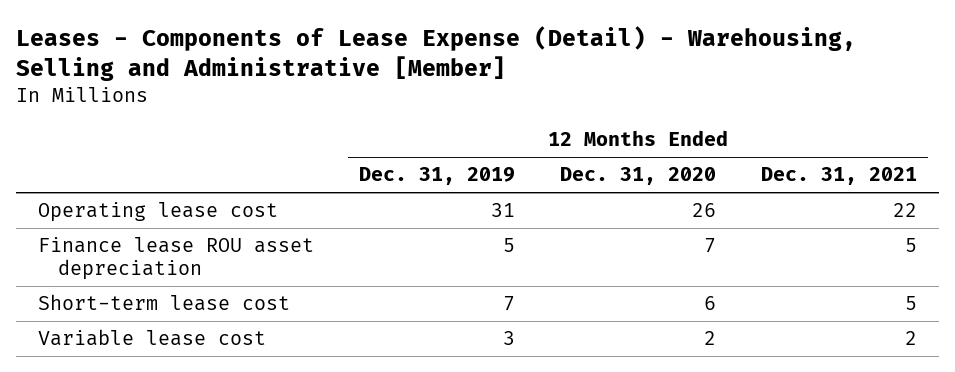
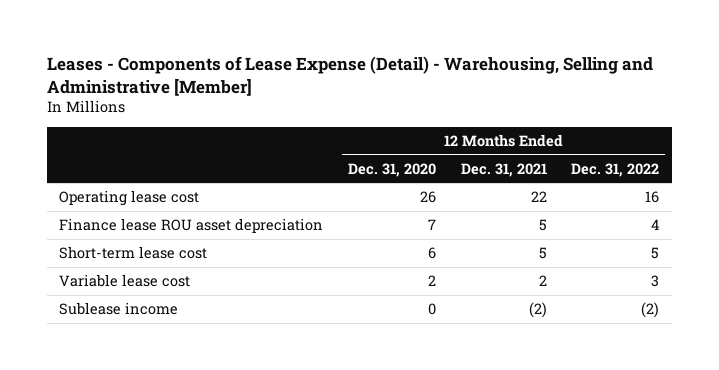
- | 12 Months Ended Dec. 31, 2019 | 12 Months Ended Dec. 31, 2020 | 12 Months Ended Dec. 31, 2021
+ | 12 Months Ended Dec. 31, 2020 | 12 Months Ended Dec. 31, 2021 | 12 Months Ended Dec. 31, 2022
+ Sublease income | 0 | (2) | (2)

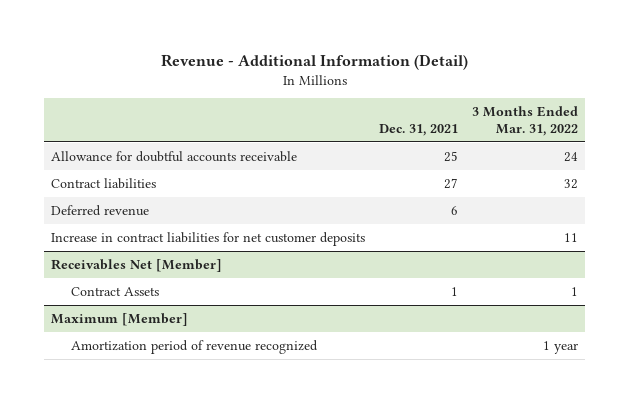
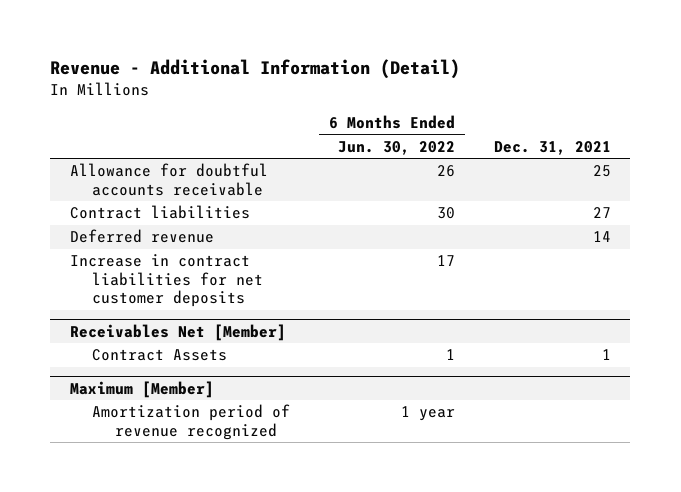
- | Dec. 31, 2021 | 3 Months Ended Mar. 31, 2022
+ | 6 Months Ended Jun. 30, 2022 | Dec. 31, 2021
- Deferred revenue | 6 |
+ Deferred revenue | | 14

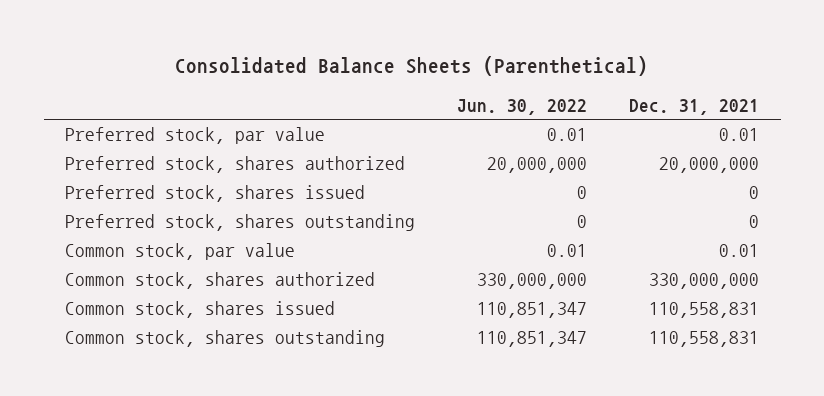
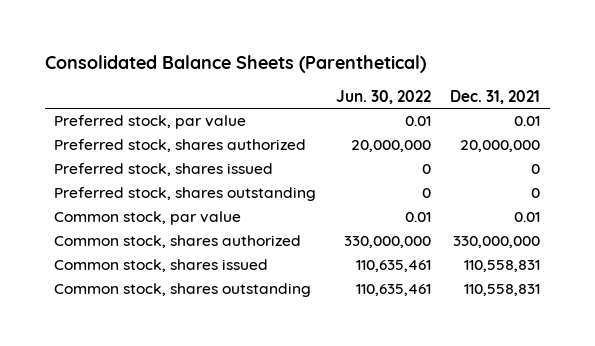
- Common stock, shares issued | 110,851,347 | 110,558,831
- Common stock, shares outstanding | 110,851,347 | 110,558,831
+ Common stock, shares issued | 110,635,461 | 110,558,831
+ Common stock, shares outstanding | 110,635,461 | 110,558,831

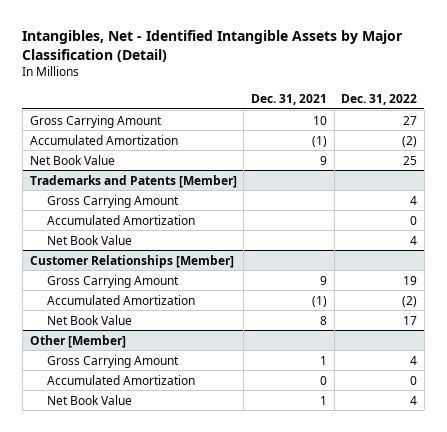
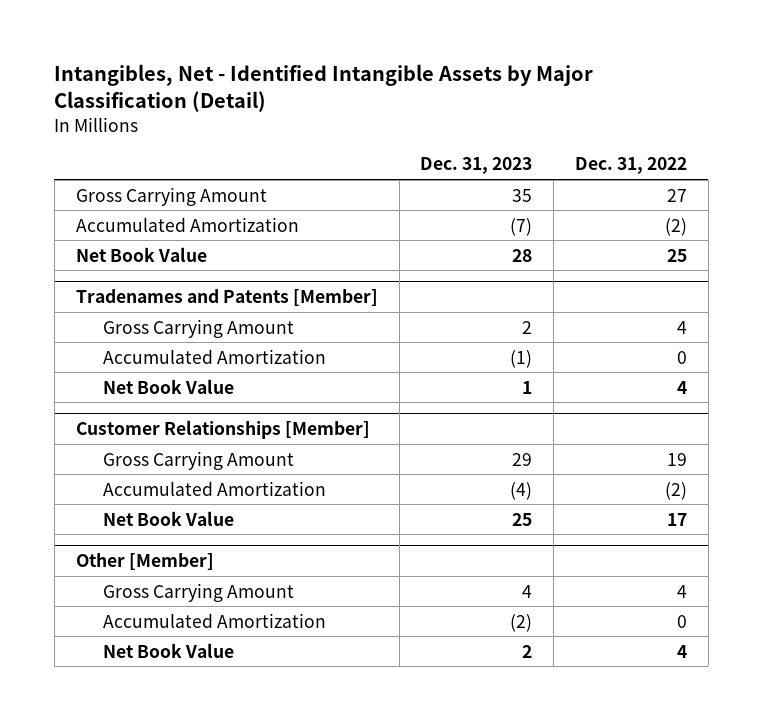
- | Dec. 31, 2021 | Dec. 31, 2022
+ | Dec. 31, 2023 | Dec. 31, 2022
- Trademarks and Patents [Member]
+ Tradenames and Patents [Member]

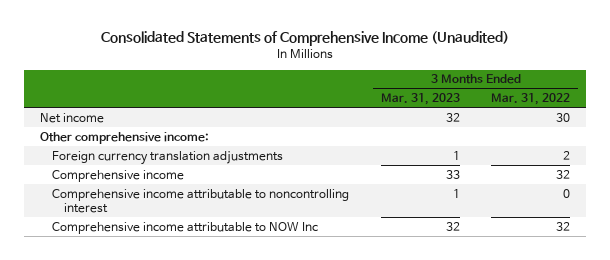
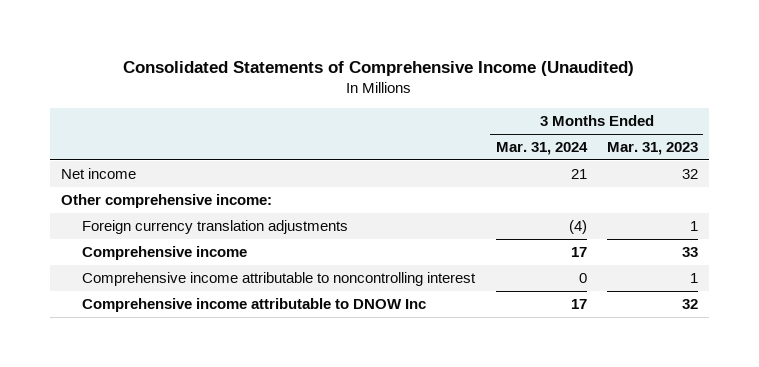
- | 3 Months Ended Mar. 31, 2023 | 3 Months Ended Mar. 31, 2022
+ | 3 Months Ended Mar. 31, 2024 | 3 Months Ended Mar. 31, 2023
- Comprehensive income attributable to NOW Inc | 32 | 32
+ Comprehensive income attributable to DNOW Inc | 17 | 32

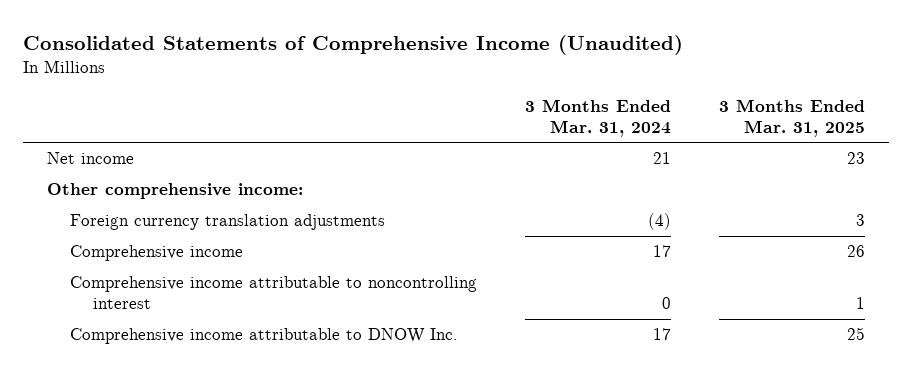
- | 3 Months Ended Mar. 31, 2024 | 3 Months Ended Mar. 31, 2023
+ | 3 Months Ended Mar. 31, 2024 | 3 Months Ended Mar. 31, 2025
- Comprehensive income attributable to DNOW Inc | 17 | 32
+ Comprehensive income attributable to DNOW Inc. | 17 | 25

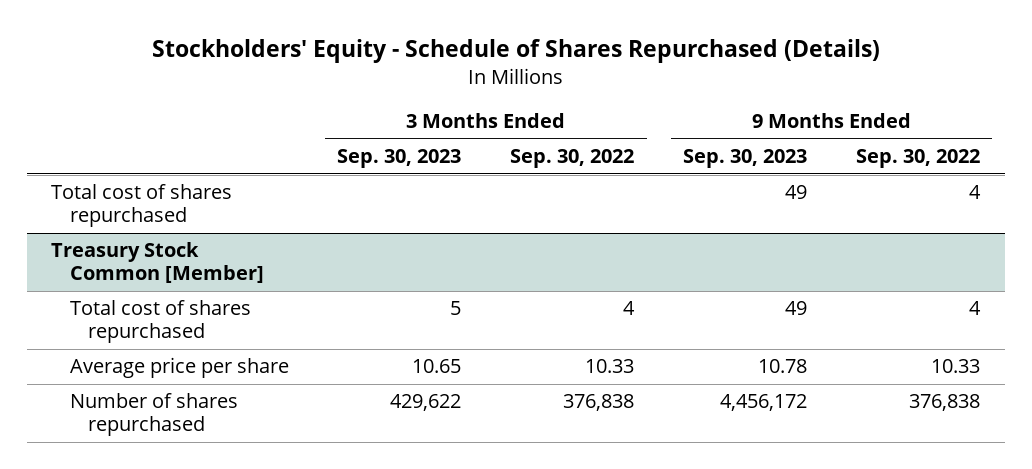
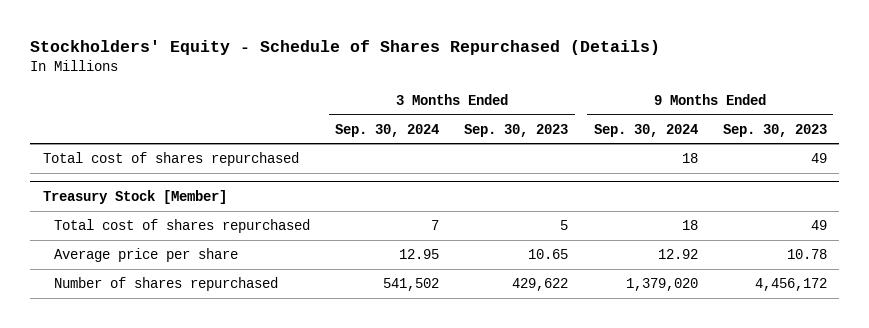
- | 3 Months Ended Sep. 30, 2023 | 3 Months Ended Sep. 30, 2022 | 9 Months Ended Sep. 30, 2023 | 9 Months Ended Sep. 30, 2022
+ | 3 Months Ended Sep. 30, 2024 | 3 Months Ended Sep. 30, 2023 | 9 Months Ended Sep. 30, 2024 | 9 Months Ended Sep. 30, 2023
- Treasury Stock Common [Member]
+ Treasury Stock [Member]

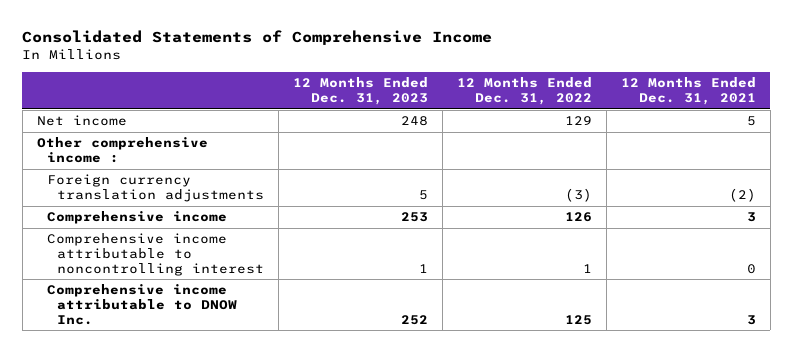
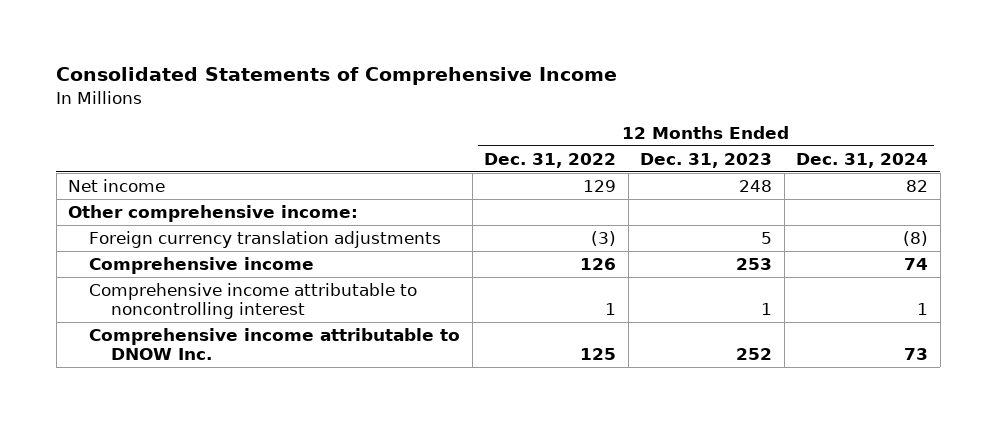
- | 12 Months Ended Dec. 31, 2023 | 12 Months Ended Dec. 31, 2022 | 12 Months Ended Dec. 31, 2021
+ | 12 Months Ended Dec. 31, 2022 | 12 Months Ended Dec. 31, 2023 | 12 Months Ended Dec. 31, 2024
- Other comprehensive income :
+ Other comprehensive income:

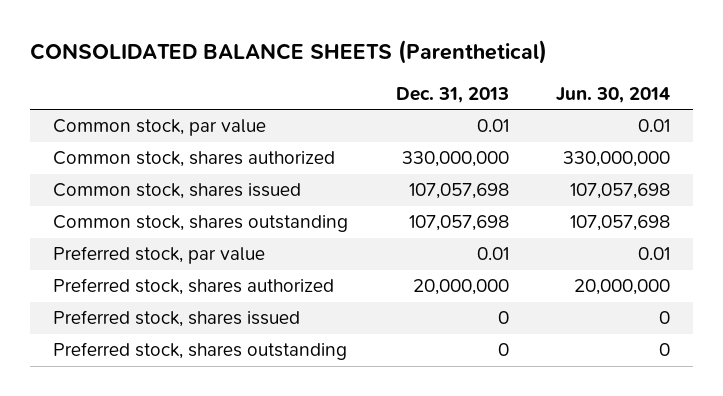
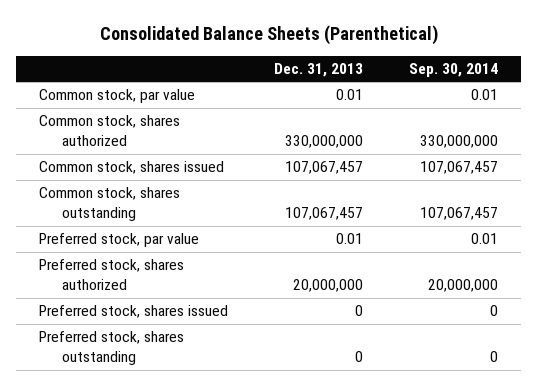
- CONSOLIDATED BALANCE SHEETS (Parenthetical)
+ Consolidated Balance Sheets (Parenthetical)
- | Dec. 31, 2013 | Jun. 30, 2014
+ | Dec. 31, 2013 | Sep. 30, 2014
- Common stock, shares issued | 107,057,698 | 107,057,698
- Common stock, shares outstanding | 107,057,698 | 107,057,698
+ Common stock, shares issued | 107,067,457 | 107,067,457
+ Common stock, shares outstanding | 107,067,457 | 107,067,457

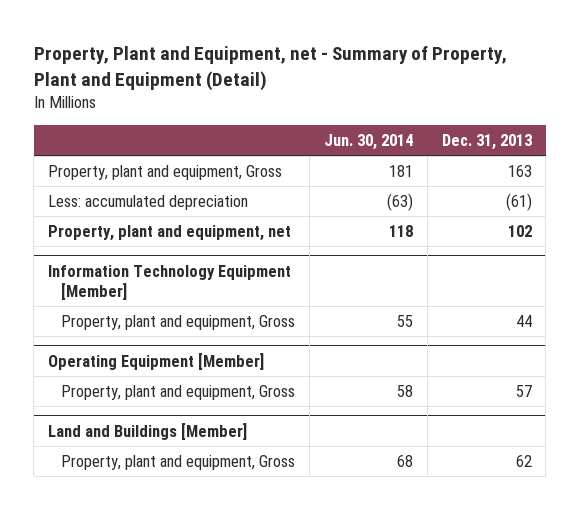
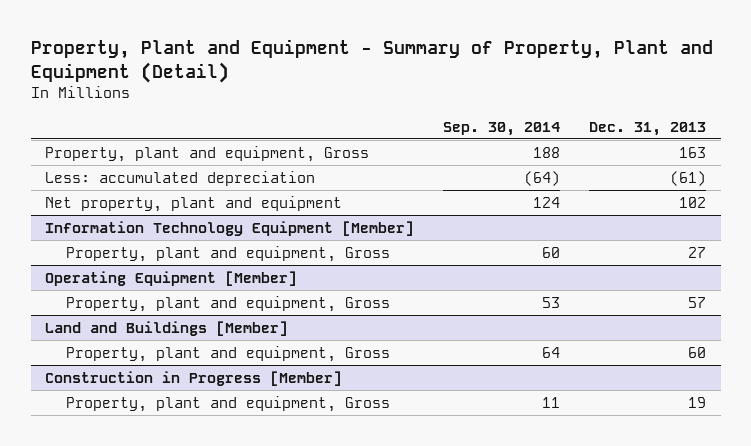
- Property, Plant and Equipment, net - Summary of Property, Plant and Equipment (Detail)
+ Property, Plant and Equipment - Summary of Property, Plant and Equipment (Detail)
- | Jun. 30, 2014 | Dec. 31, 2013
+ | Sep. 30, 2014 | Dec. 31, 2013
- Property, plant and equipment, net | 118 | 102
+ Net property, plant and equipment | 124 | 102
@ Information Technology Equipment [Member]
- Property, plant and equipment, Gross | 55 | 44
+ Property, plant and equipment, Gross | 60 | 27
@ Land and Buildings [Member]
- Property, plant and equipment, Gross | 68 | 62
+ Property, plant and equipment, Gross | 64 | 60
+ Construction in Progress [Member]
+ Property, plant and equipment, Gross | 11 | 19

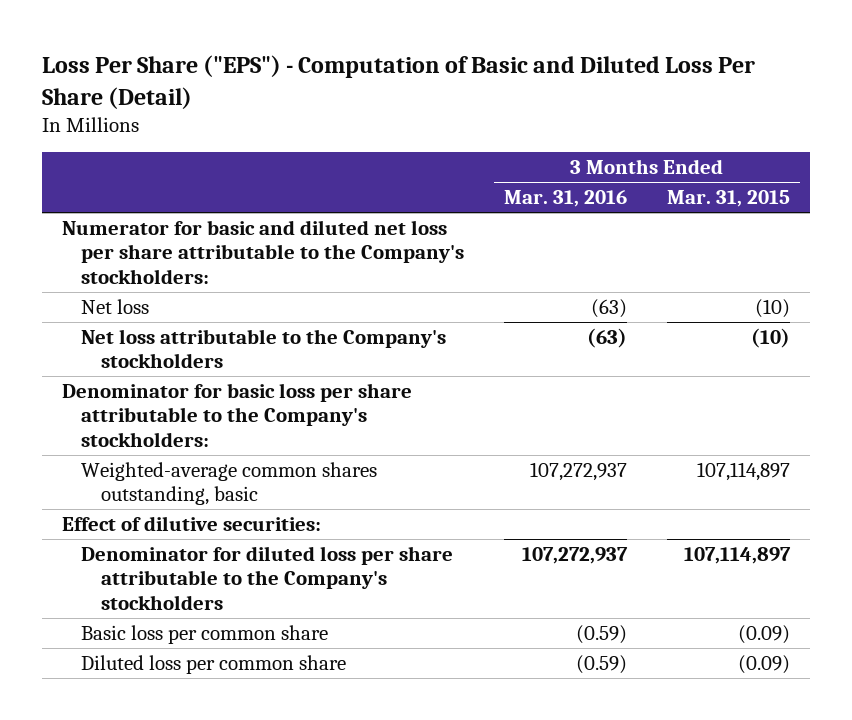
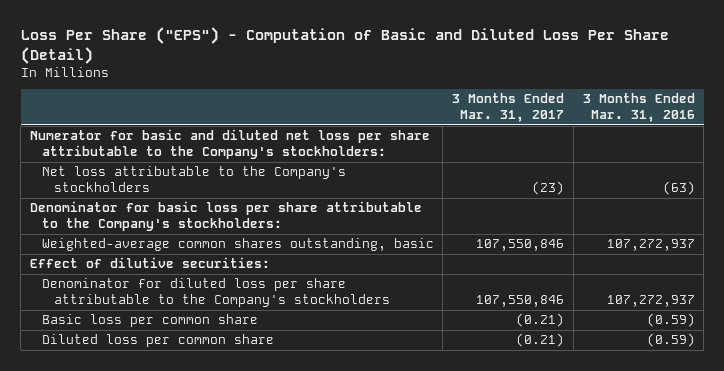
- | 3 Months Ended Mar. 31, 2016 | 3 Months Ended Mar. 31, 2015
+ | 3 Months Ended Mar. 31, 2017 | 3 Months Ended Mar. 31, 2016
- Net loss | (63) | (10)

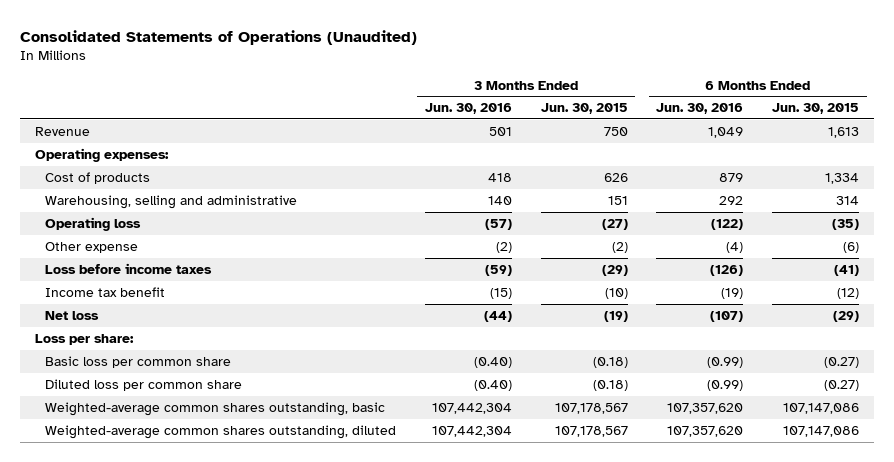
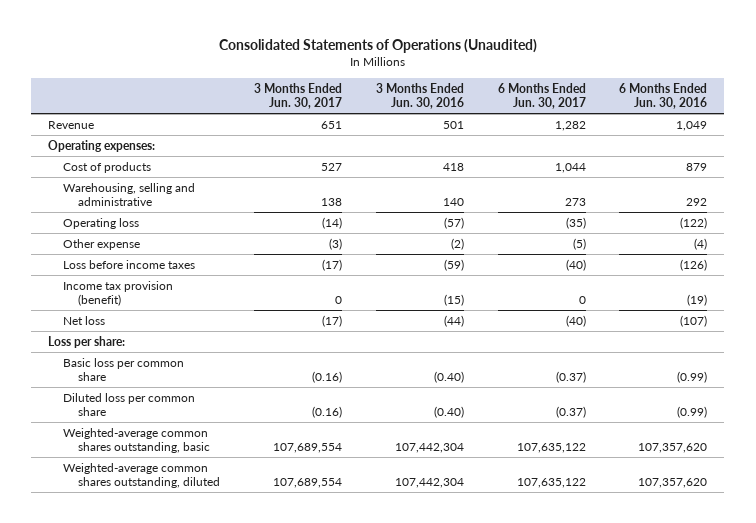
- | 3 Months Ended Jun. 30, 2016 | 3 Months Ended Jun. 30, 2015 | 6 Months Ended Jun. 30, 2016 | 6 Months Ended Jun. 30, 2015
+ | 3 Months Ended Jun. 30, 2017 | 3 Months Ended Jun. 30, 2016 | 6 Months Ended Jun. 30, 2017 | 6 Months Ended Jun. 30, 2016
- Income tax benefit | (15) | (10) | (19) | (12)
+ Income tax provision (benefit) | 0 | (15) | 0 | (19)

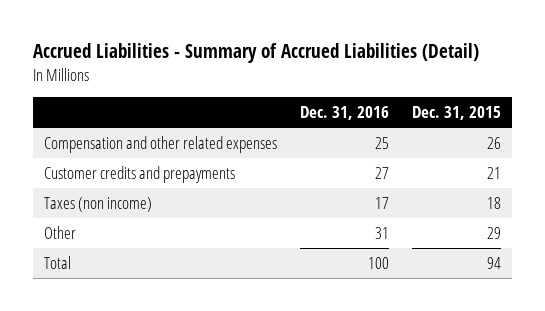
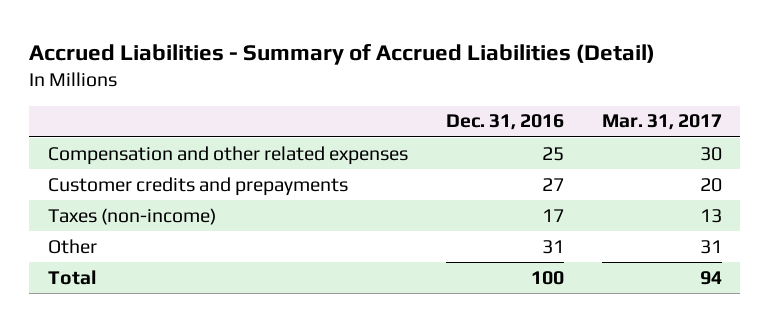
- | Dec. 31, 2016 | Dec. 31, 2015
+ | Dec. 31, 2016 | Mar. 31, 2017
- Taxes (non income) | 17 | 18
+ Taxes (non-income) | 17 | 13

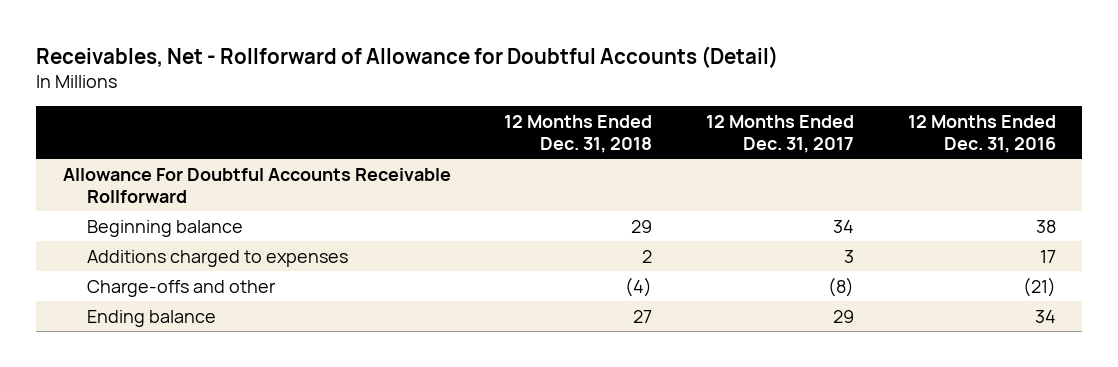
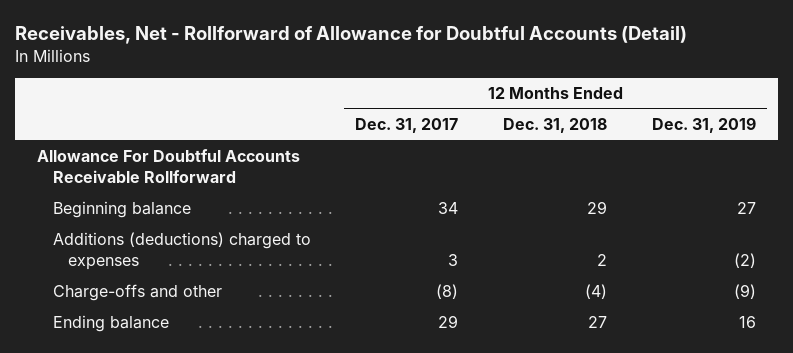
- | 12 Months Ended Dec. 31, 2018 | 12 Months Ended Dec. 31, 2017 | 12 Months Ended Dec. 31, 2016
+ | 12 Months Ended Dec. 31, 2017 | 12 Months Ended Dec. 31, 2018 | 12 Months Ended Dec. 31, 2019
- Additions charged to expenses | 2 | 3 | 17
+ Additions (deductions) charged to expenses | 3 | 2 | (2)

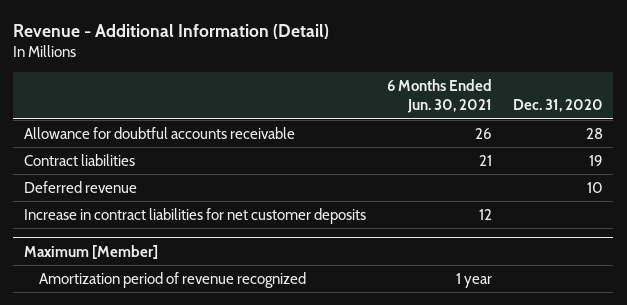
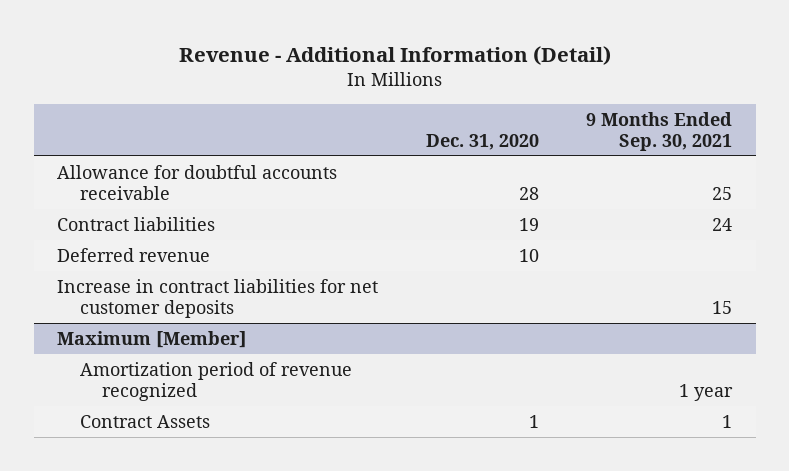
- | 6 Months Ended Jun. 30, 2021 | Dec. 31, 2020
+ | Dec. 31, 2020 | 9 Months Ended Sep. 30, 2021
@ Maximum [Member]
+ Contract Assets | 1 | 1

